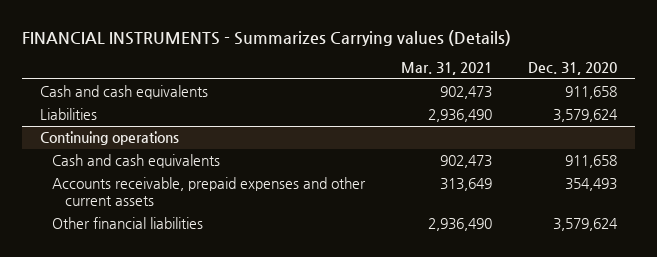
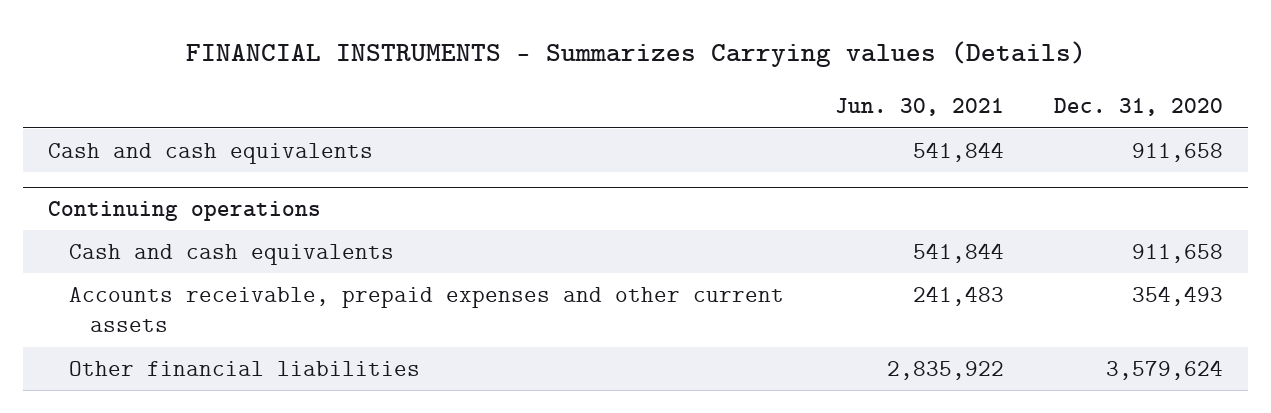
- | Mar. 31, 2021 | Dec. 31, 2020
+ | Jun. 30, 2021 | Dec. 31, 2020
- Liabilities | 2,936,490 | 3,579,624

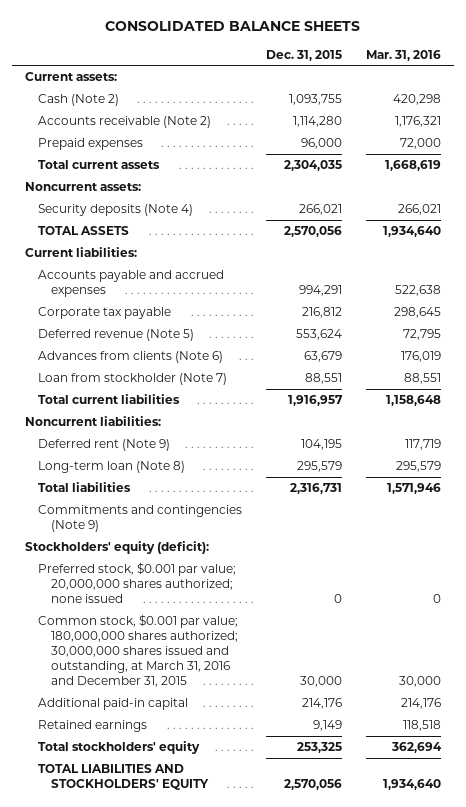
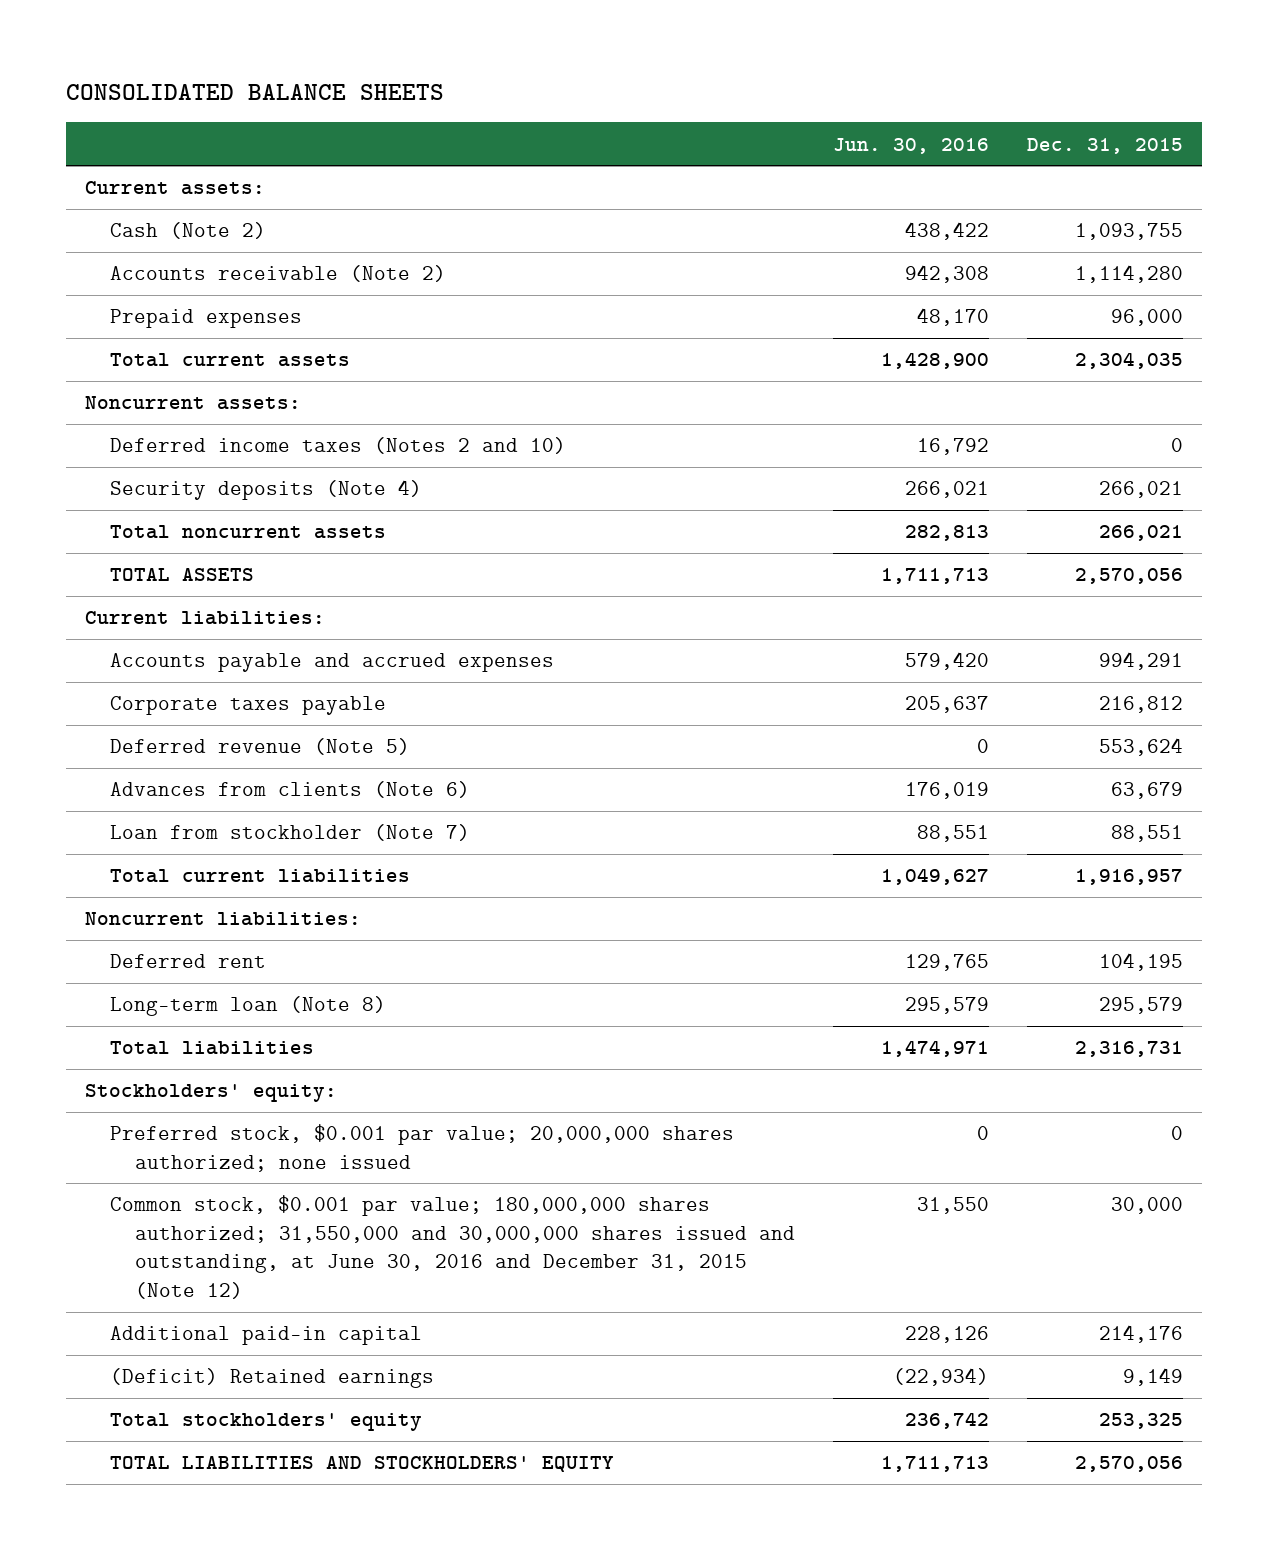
- | Dec. 31, 2015 | Mar. 31, 2016
+ | Jun. 30, 2016 | Dec. 31, 2015
+ Deferred income taxes (Notes 2 and 10) | 16,792 | 0
+ Total noncurrent assets | 282,813 | 266,021
- Corporate tax payable | 216,812 | 298,645
+ Corporate taxes payable | 205,637 | 216,812
- Deferred rent (Note 9) | 104,195 | 117,719
+ Deferred rent | 129,765 | 104,195
- Commitments and contingencies (Note 9)
- Stockholders' equity (deficit):
+ Stockholders' equity:
- Common stock, $0.001 par value; 180,000,000 shares authorized; 30,000,000 shares issued and outstanding, at March 31, 2016 and December 31, 2015 | 30,000 | 30,000
+ Common stock, $0.001 par value; 180,000,000 shares authorized; 31,550,000 and 30,000,000 shares issued and outstanding, at June 30, 2016 and December 31, 2015 (Note 12) | 31,550 | 30,000
- Retained earnings | 9,149 | 118,518
+ (Deficit) Retained earnings | (22,934) | 9,149

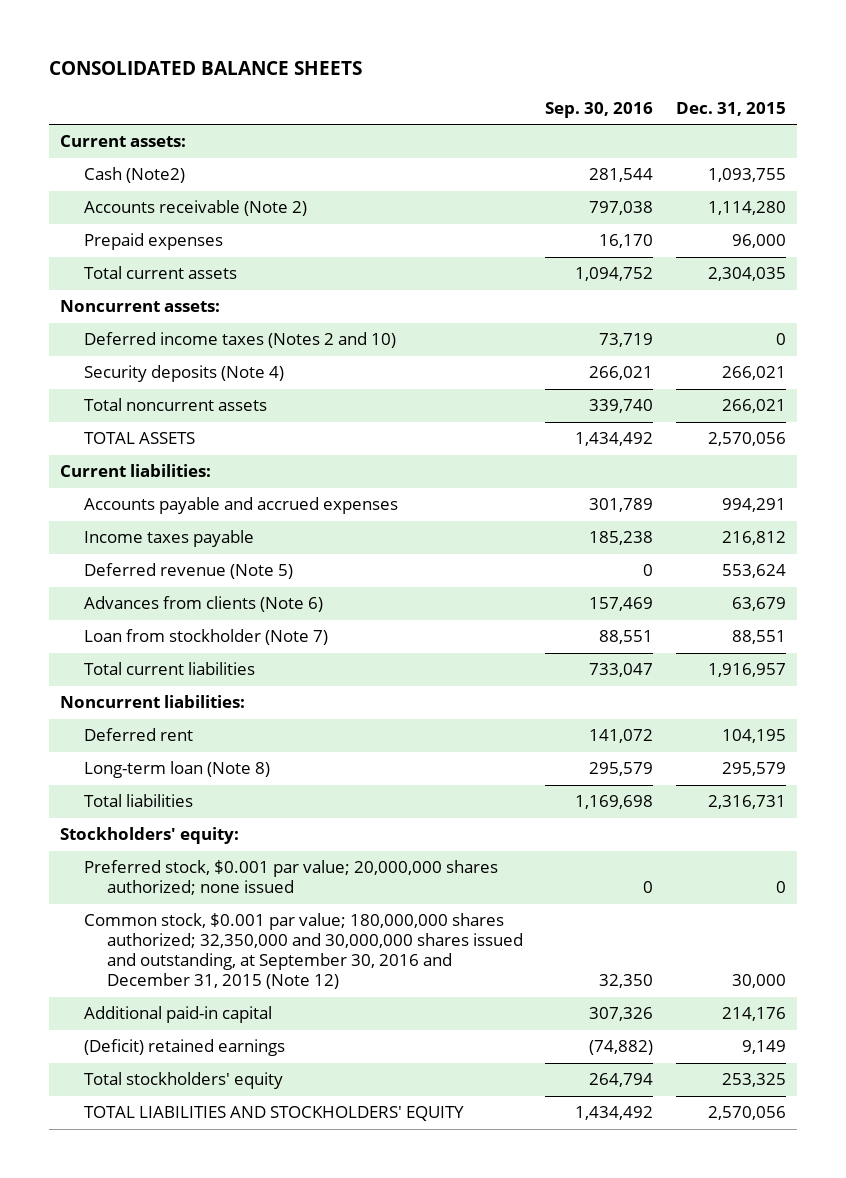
- | Jun. 30, 2016 | Dec. 31, 2015
+ | Sep. 30, 2016 | Dec. 31, 2015
- Cash (Note 2) | 438,422 | 1,093,755
+ Cash (Note2) | 281,544 | 1,093,755
- Corporate taxes payable | 205,637 | 216,812
+ Income taxes payable | 185,238 | 216,812
- Common stock, $0.001 par value; 180,000,000 shares authorized; 31,550,000 and 30,000,000 shares issued and outstanding, at June 30, 2016 and December 31, 2015 (Note 12) | 31,550 | 30,000
+ Common stock, $0.001 par value; 180,000,000 shares authorized; 32,350,000 and 30,000,000 shares issued and outstanding, at September 30, 2016 and December 31, 2015 (Note 12) | 32,350 | 30,000
- (Deficit) Retained earnings | (22,934) | 9,149
+ (Deficit) retained earnings | (74,882) | 9,149

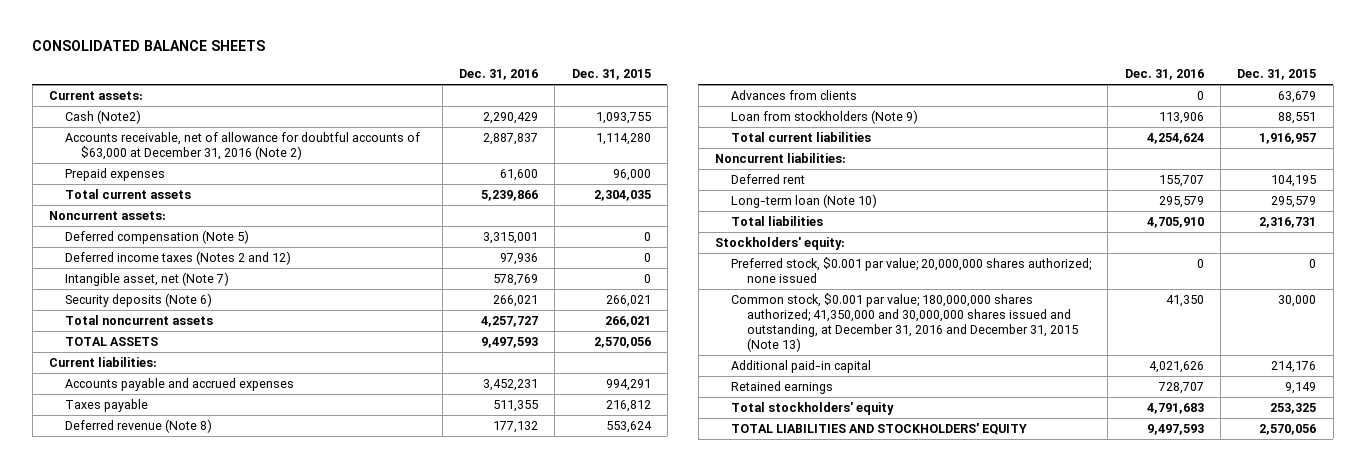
- | Sep. 30, 2016 | Dec. 31, 2015
+ | Dec. 31, 2016 | Dec. 31, 2015
- Accounts receivable (Note 2) | 797,038 | 1,114,280
+ Accounts receivable, net of allowance for doubtful accounts of $63,000 at December 31, 2016 (Note 2) | 2,887,837 | 1,114,280
- Deferred income taxes (Notes 2 and 10) | 73,719 | 0
- Security deposits (Note 4) | 266,021 | 266,021
+ Deferred compensation (Note 5) | 3,315,001 | 0
+ Deferred income taxes (Notes 2 and 12) | 97,936 | 0
+ Intangible asset, net (Note 7) | 578,769 | 0
+ Security deposits (Note 6) | 266,021 | 266,021
- Income taxes payable | 185,238 | 216,812
- Deferred revenue (Note 5) | 0 | 553,624
- Advances from clients (Note 6) | 157,469 | 63,679
- Loan from stockholder (Note 7) | 88,551 | 88,551
+ Taxes payable | 511,355 | 216,812
+ Deferred revenue (Note 8) | 177,132 | 553,624
+ Advances from clients | 0 | 63,679
+ Loan from stockholders (Note 9) | 113,906 | 88,551
- Long-term loan (Note 8) | 295,579 | 295,579
+ Long-term loan (Note 10) | 295,579 | 295,579
- Common stock, $0.001 par value; 180,000,000 shares authorized; 32,350,000 and 30,000,000 shares issued and outstanding, at September 30, 2016 and December 31, 2015 (Note 12) | 32,350 | 30,000
+ Common stock, $0.001 par value; 180,000,000 shares authorized; 41,350,000 and 30,000,000 shares issued and outstanding, at December 31, 2016 and December 31, 2015 (Note 13) | 41,350 | 30,000
- (Deficit) retained earnings | (74,882) | 9,149
+ Retained earnings | 728,707 | 9,149

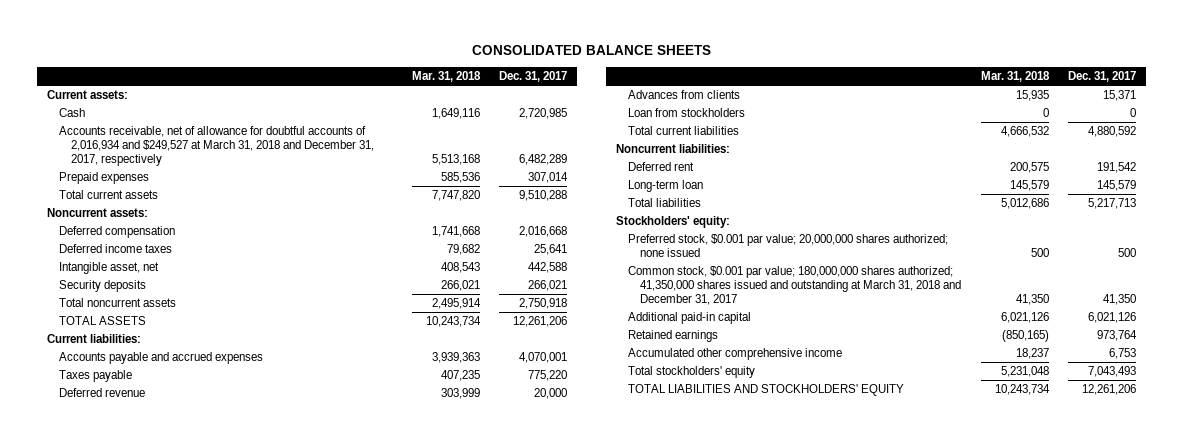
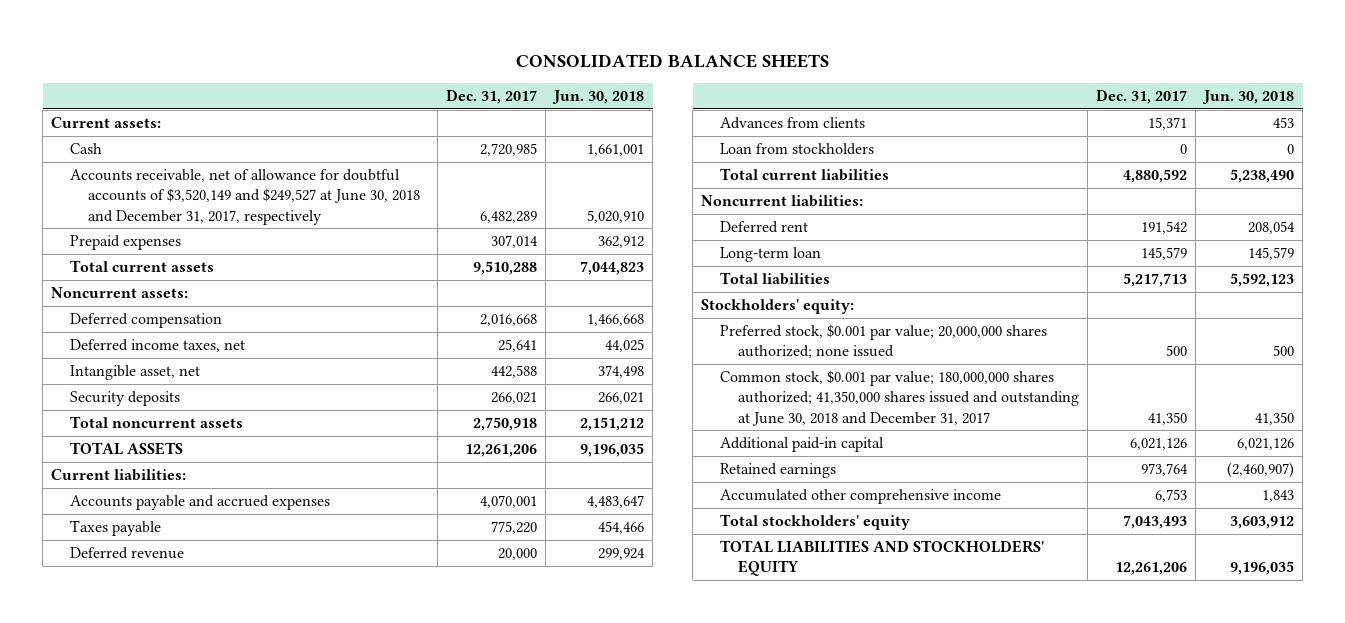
- | Mar. 31, 2018 | Dec. 31, 2017
+ | Dec. 31, 2017 | Jun. 30, 2018
- Accounts receivable, net of allowance for doubtful accounts of 2,016,934 and $249,527 at March 31, 2018 and December 31, 2017, respectively | 5,513,168 | 6,482,289
+ Accounts receivable, net of allowance for doubtful accounts of $3,520,149 and $249,527 at June 30, 2018 and December 31, 2017, respectively | 6,482,289 | 5,020,910
- Deferred income taxes | 79,682 | 25,641
+ Deferred income taxes, net | 25,641 | 44,025
- Common stock, $0.001 par value; 180,000,000 shares authorized; 41,350,000 shares issued and outstanding at March 31, 2018 and December 31, 2017 | 41,350 | 41,350
+ Common stock, $0.001 par value; 180,000,000 shares authorized; 41,350,000 shares issued and outstanding at June 30, 2018 and December 31, 2017 | 41,350 | 41,350

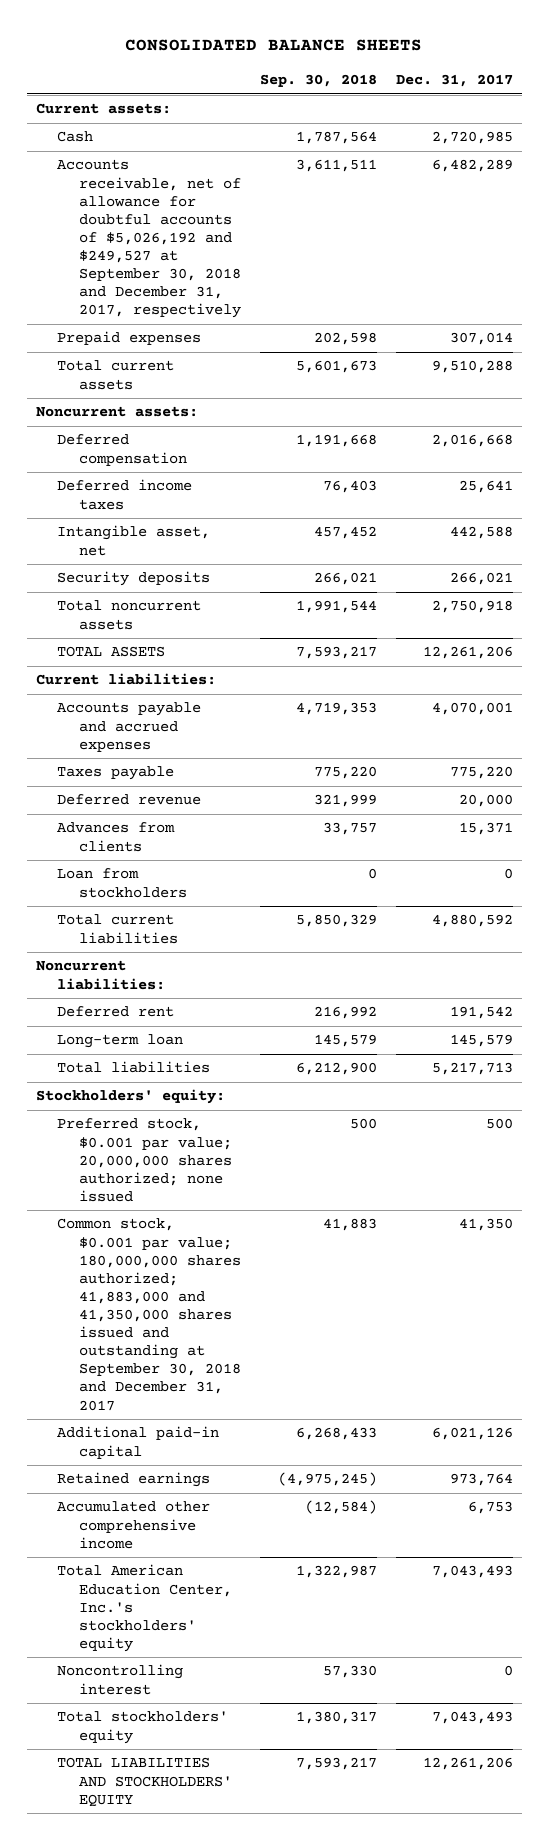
- | Dec. 31, 2017 | Jun. 30, 2018
+ | Sep. 30, 2018 | Dec. 31, 2017
- Accounts receivable, net of allowance for doubtful accounts of $3,520,149 and $249,527 at June 30, 2018 and December 31, 2017, respectively | 6,482,289 | 5,020,910
+ Accounts receivable, net of allowance for doubtful accounts of $5,026,192 and $249,527 at September 30, 2018 and December 31, 2017, respectively | 3,611,511 | 6,482,289
- Deferred income taxes, net | 25,641 | 44,025
+ Deferred income taxes | 76,403 | 25,641
- Common stock, $0.001 par value; 180,000,000 shares authorized; 41,350,000 shares issued and outstanding at June 30, 2018 and December 31, 2017 | 41,350 | 41,350
+ Common stock, $0.001 par value; 180,000,000 shares authorized; 41,883,000 and 41,350,000 shares issued and outstanding at September 30, 2018 and December 31, 2017 | 41,883 | 41,350
+ Total American Education Center, Inc.'s stockholders' equity | 1,322,987 | 7,043,493
+ Noncontrolling interest | 57,330 | 0

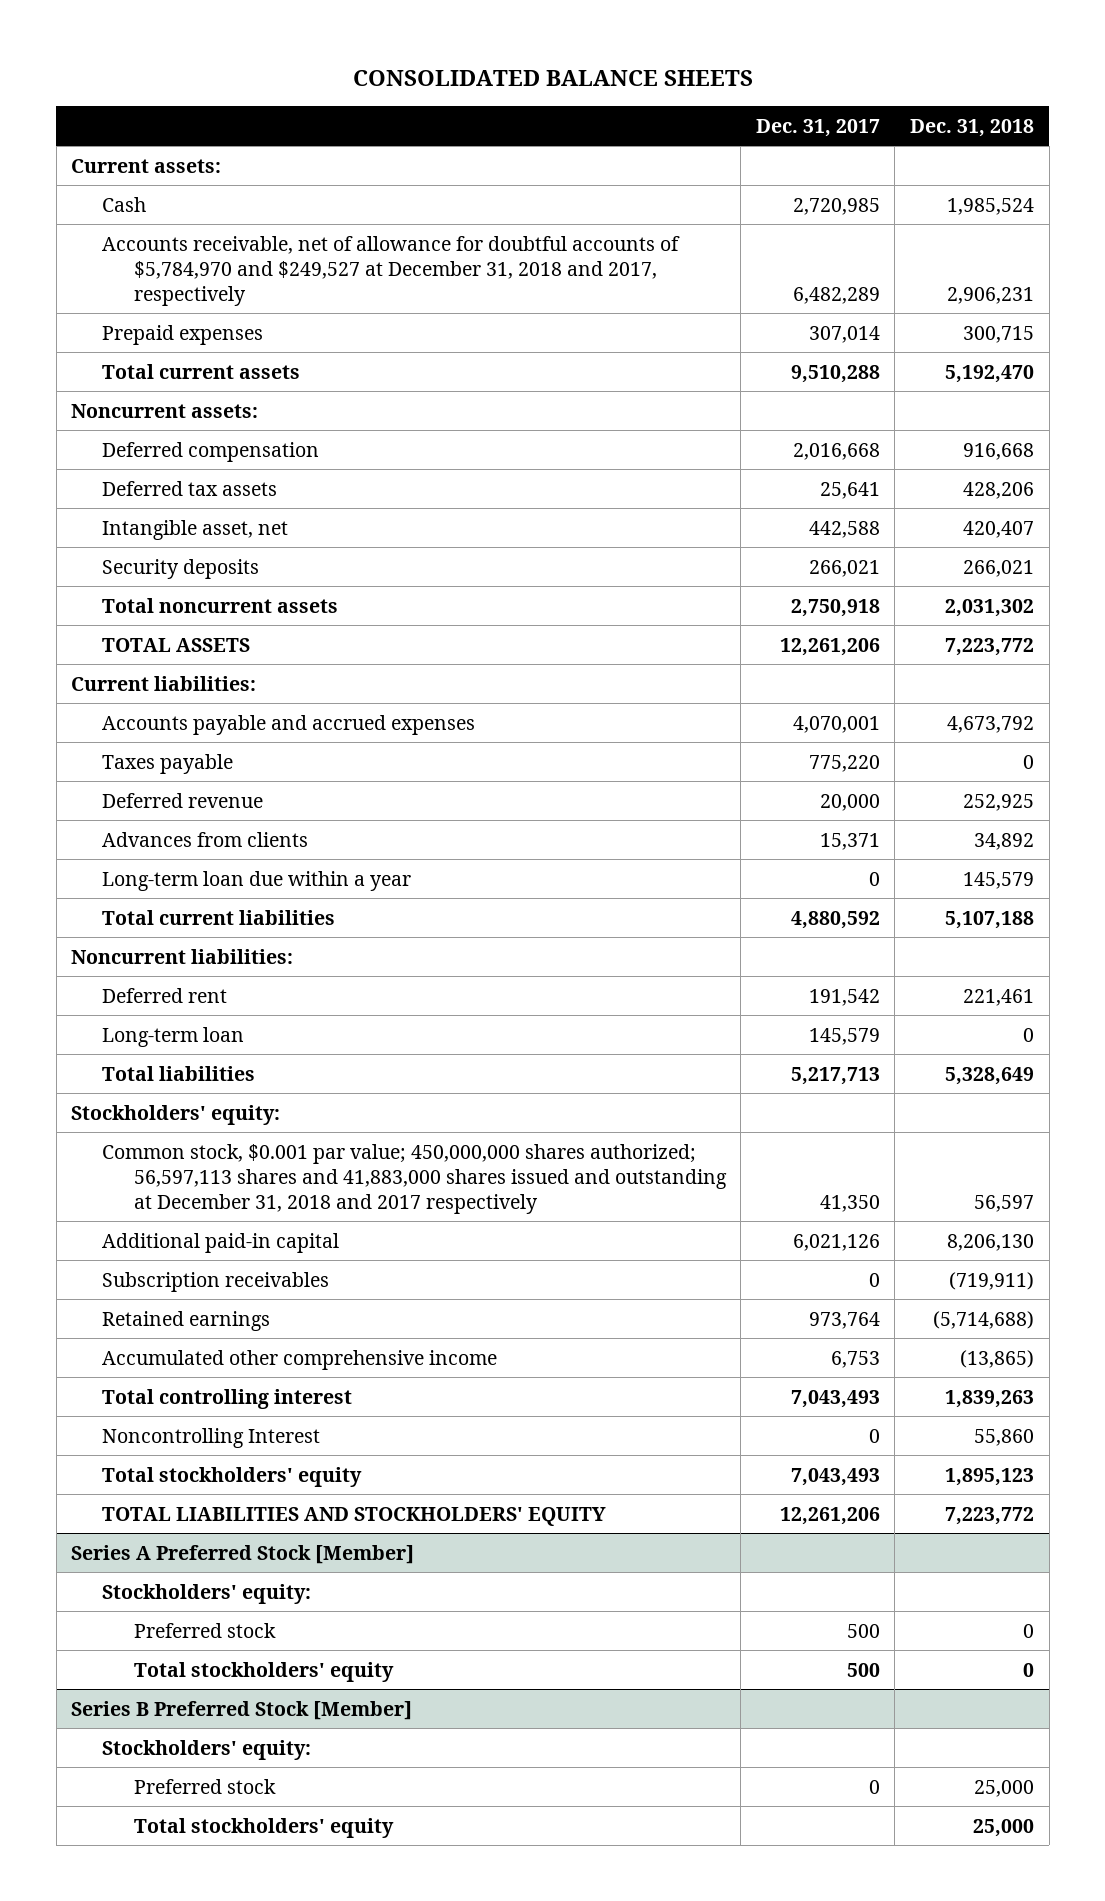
- | Sep. 30, 2018 | Dec. 31, 2017
+ | Dec. 31, 2017 | Dec. 31, 2018
- Accounts receivable, net of allowance for doubtful accounts of $5,026,192 and $249,527 at September 30, 2018 and December 31, 2017, respectively | 3,611,511 | 6,482,289
+ Accounts receivable, net of allowance for doubtful accounts of $5,784,970 and $249,527 at December 31, 2018 and 2017, respectively | 6,482,289 | 2,906,231
- Deferred income taxes | 76,403 | 25,641
+ Deferred tax assets | 25,641 | 428,206
- Loan from stockholders | 0 | 0
+ Long-term loan due within a year | 0 | 145,579
- Preferred stock, $0.001 par value; 20,000,000 shares authorized; none issued | 500 | 500
- Common stock, $0.001 par value; 180,000,000 shares authorized; 41,883,000 and 41,350,000 shares issued and outstanding at September 30, 2018 and December 31, 2017 | 41,883 | 41,350
+ Common stock, $0.001 par value; 450,000,000 shares authorized; 56,597,113 shares and 41,883,000 shares issued and outstanding at December 31, 2018 and 2017 respectively | 41,350 | 56,597
+ Subscription receivables | 0 | (719,911)
- Total American Education Center, Inc.'s stockholders' equity | 1,322,987 | 7,043,493
- Noncontrolling interest | 57,330 | 0
+ Total controlling interest | 7,043,493 | 1,839,263
+ Noncontrolling Interest | 0 | 55,860
+ Series A Preferred Stock [Member]
+ Stockholders' equity:
+ Preferred stock | 500 | 0
+ Total stockholders' equity | 500 | 0
+ Series B Preferred Stock [Member]
+ Stockholders' equity:
+ Preferred stock | 0 | 25,000
+ Total stockholders' equity | | 25,000

